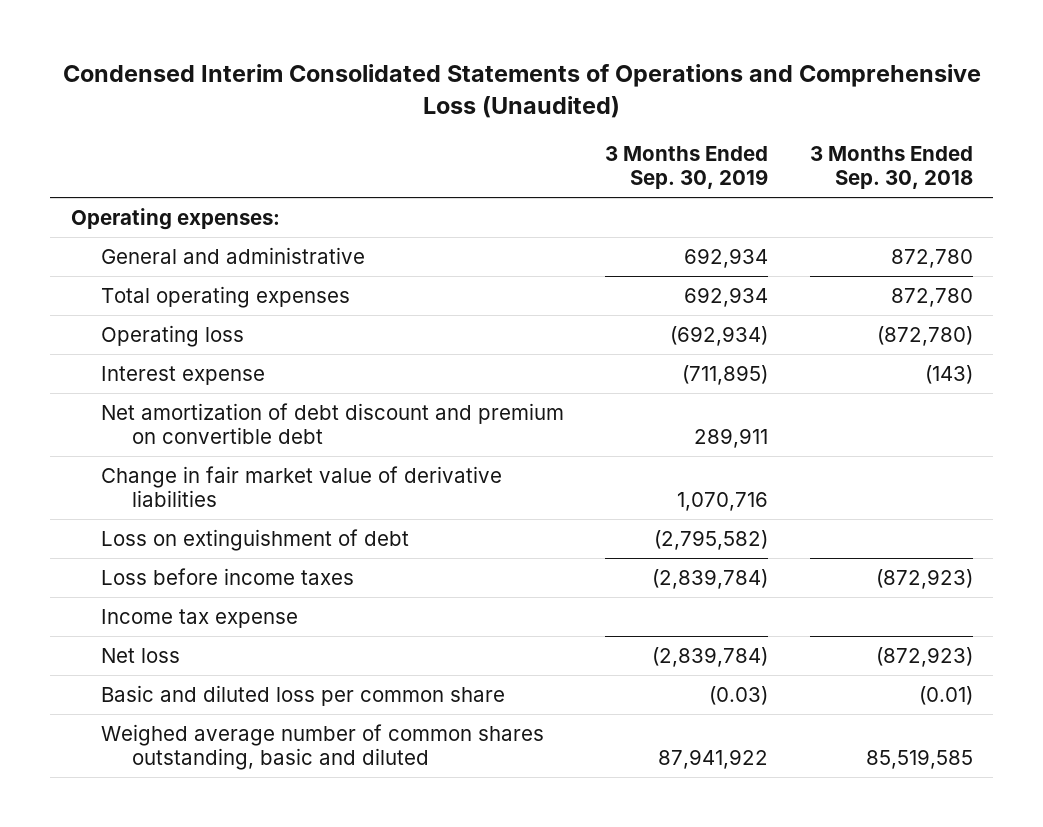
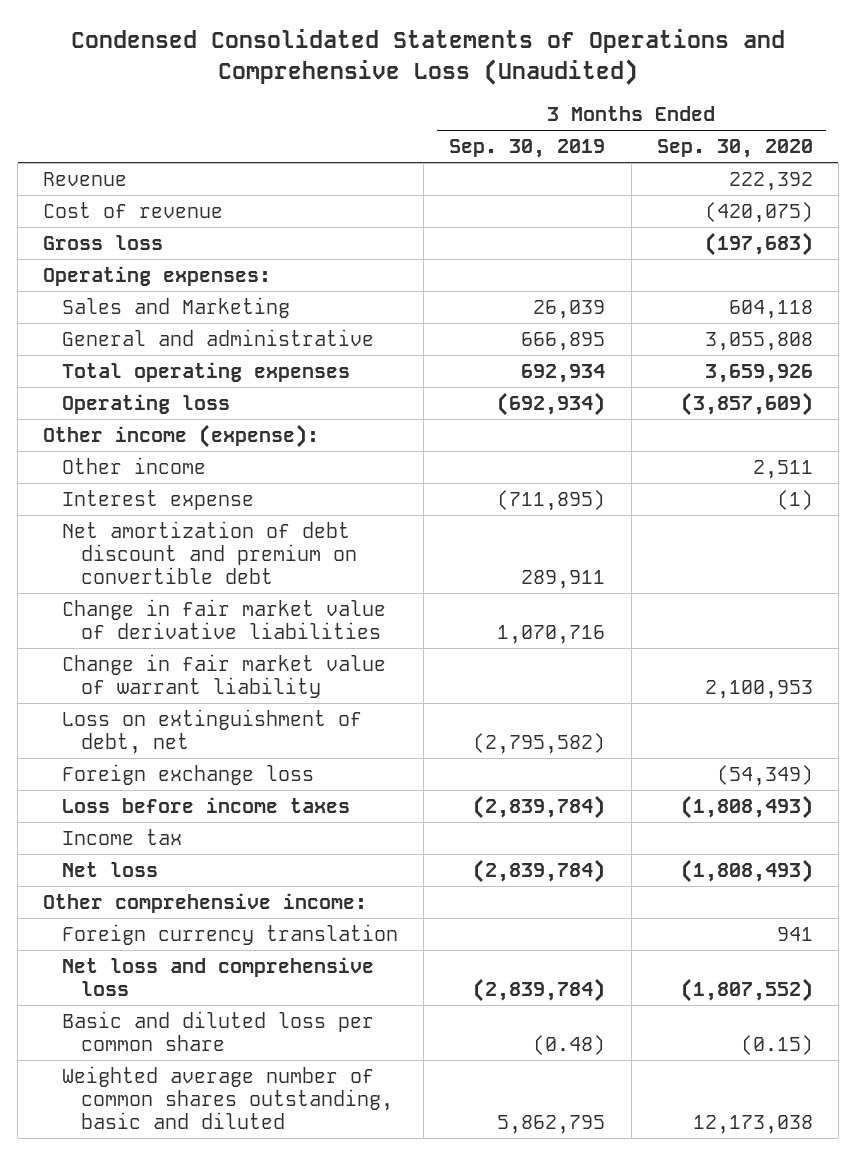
- Condensed Interim Consolidated Statements of Operations and Comprehensive Loss (Unaudited)
+ Condensed Consolidated Statements of Operations and Comprehensive Loss (Unaudited)
- | 3 Months Ended Sep. 30, 2019 | 3 Months Ended Sep. 30, 2018
+ | 3 Months Ended Sep. 30, 2019 | 3 Months Ended Sep. 30, 2020
+ Revenue | | 222,392
+ Cost of revenue | | (420,075)
+ Gross loss | | (197,683)
- General and administrative | 692,934 | 872,780
+ Sales and Marketing | 26,039 | 604,118
+ General and administrative | 666,895 | 3,055,808
+ Other income (expense):
+ Other income | | 2,511
- Loss on extinguishment of debt | (2,795,582) |
+ Change in fair market value of warrant liability | | 2,100,953
+ Loss on extinguishment of debt, net | (2,795,582) |
+ Foreign exchange loss | | (54,349)
- Income tax expense
+ Income tax
- Basic and diluted loss per common share | (0.03) | (0.01)
- Weighed average number of common shares outstanding, basic and diluted | 87,941,922 | 85,519,585
+ Other comprehensive income:
+ Foreign currency translation | | 941
+ Net loss and comprehensive loss | (2,839,784) | (1,807,552)
+ Basic and diluted loss per common share | (0.48) | (0.15)
+ Weighted average number of common shares outstanding, basic and diluted | 5,862,795 | 12,173,038

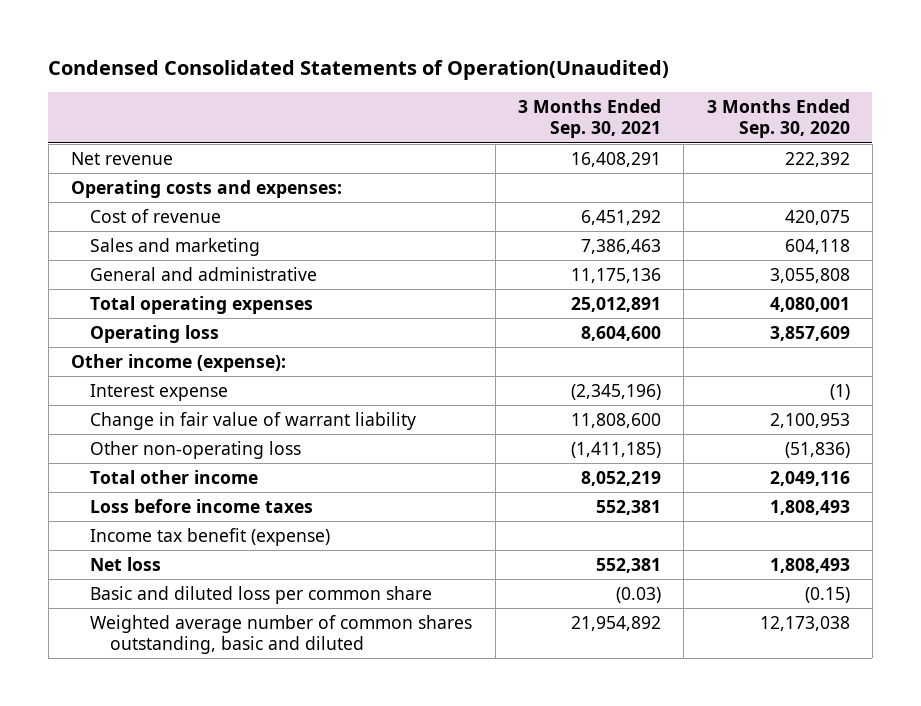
- Condensed Consolidated Statements of Operations and Comprehensive Loss (Unaudited)
+ Condensed Consolidated Statements of Operation(Unaudited)
- | 3 Months Ended Sep. 30, 2019 | 3 Months Ended Sep. 30, 2020
+ | 3 Months Ended Sep. 30, 2021 | 3 Months Ended Sep. 30, 2020
- Revenue | | 222,392
- Cost of revenue | | (420,075)
- Gross loss | | (197,683)
- Operating expenses:
- Sales and Marketing | 26,039 | 604,118
+ Net revenue | 16,408,291 | 222,392
+ Operating costs and expenses:
+ Cost of revenue | 6,451,292 | 420,075
+ Sales and marketing | 7,386,463 | 604,118
- Total operating expenses | 692,934 | 3,659,926
- Operating loss | (692,934) | (3,857,609)
+ Total operating expenses | 25,012,891 | 4,080,001
+ Operating loss | 8,604,600 | 3,857,609
- Other income | | 2,511
- Net amortization of debt discount and premium on convertible debt | 289,911 |
- Change in fair market value of derivative liabilities | 1,070,716 |
- Change in fair market value of warrant liability | | 2,100,953
- Loss on extinguishment of debt, net | (2,795,582) |
- Foreign exchange loss | | (54,349)
- Loss before income taxes | (2,839,784) | (1,808,493)
- Income tax
- Net loss | (2,839,784) | (1,808,493)
- Other comprehensive income:
- Foreign currency translation | | 941
- Net loss and comprehensive loss | (2,839,784) | (1,807,552)
+ Change in fair value of warrant liability | 11,808,600 | 2,100,953
+ Other non-operating loss | (1,411,185) | (51,836)
+ Total other income | 8,052,219 | 2,049,116
+ Loss before income taxes | 552,381 | 1,808,493
+ Income tax benefit (expense)
+ Net loss | 552,381 | 1,808,493

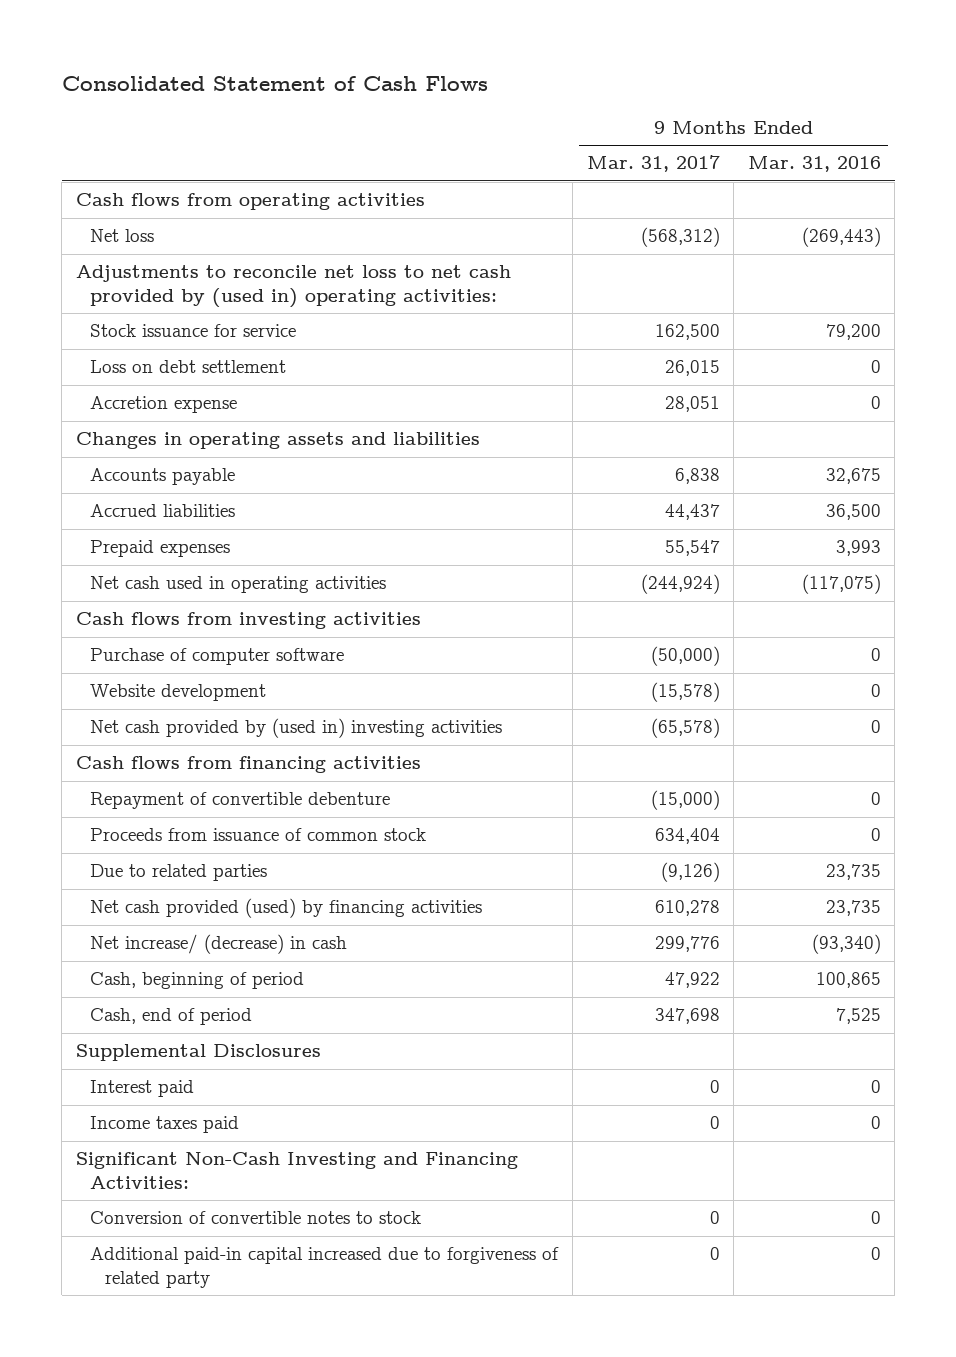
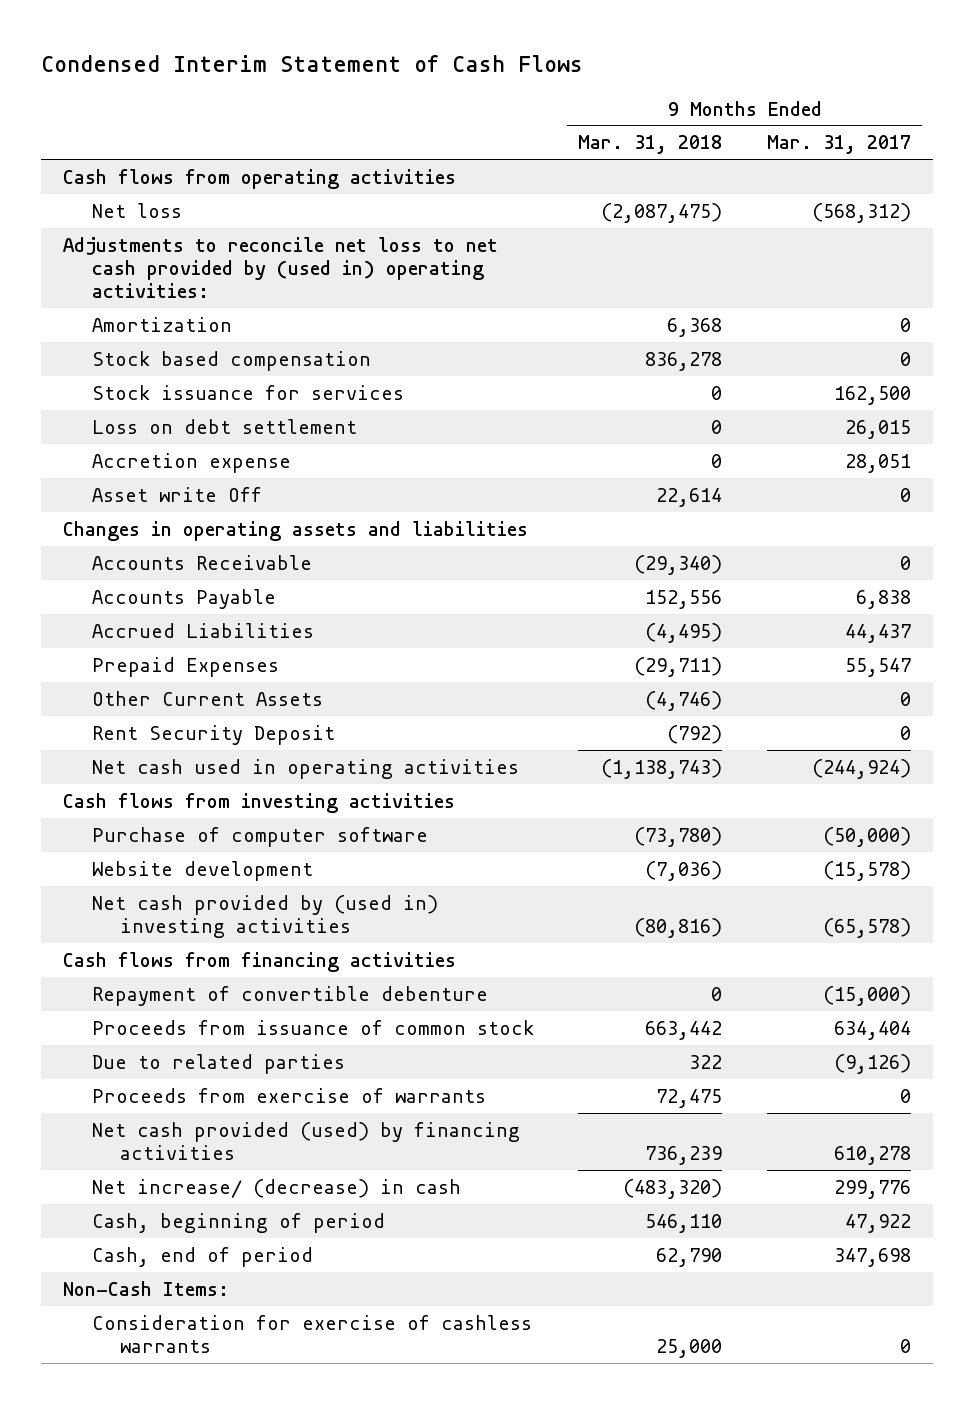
- Consolidated Statement of Cash Flows
+ Condensed Interim Statement of Cash Flows
- | 9 Months Ended Mar. 31, 2017 | 9 Months Ended Mar. 31, 2016
+ | 9 Months Ended Mar. 31, 2018 | 9 Months Ended Mar. 31, 2017
- Stock issuance for service | 162,500 | 79,200
+ Amortization | 6,368 | 0
+ Stock based compensation | 836,278 | 0
+ Stock issuance for services | 0 | 162,500
+ Asset write Off | 22,614 | 0
- Accounts payable | 6,838 | 32,675
- Accrued liabilities | 44,437 | 36,500
- Prepaid expenses | 55,547 | 3,993
+ Accounts Receivable | (29,340) | 0
+ Accounts Payable | 152,556 | 6,838
+ Accrued Liabilities | (4,495) | 44,437
+ Prepaid Expenses | (29,711) | 55,547
+ Other Current Assets | (4,746) | 0
+ Rent Security Deposit | (792) | 0
+ Proceeds from exercise of warrants | 72,475 | 0
- Supplemental Disclosures
- Interest paid | 0 | 0
- Income taxes paid | 0 | 0
- Significant Non-Cash Investing and Financing Activities:
- Conversion of convertible notes to stock | 0 | 0
- Additional paid-in capital increased due to forgiveness of related party | 0 | 0
+ Non-Cash Items:
+ Consideration for exercise of cashless warrants | 25,000 | 0

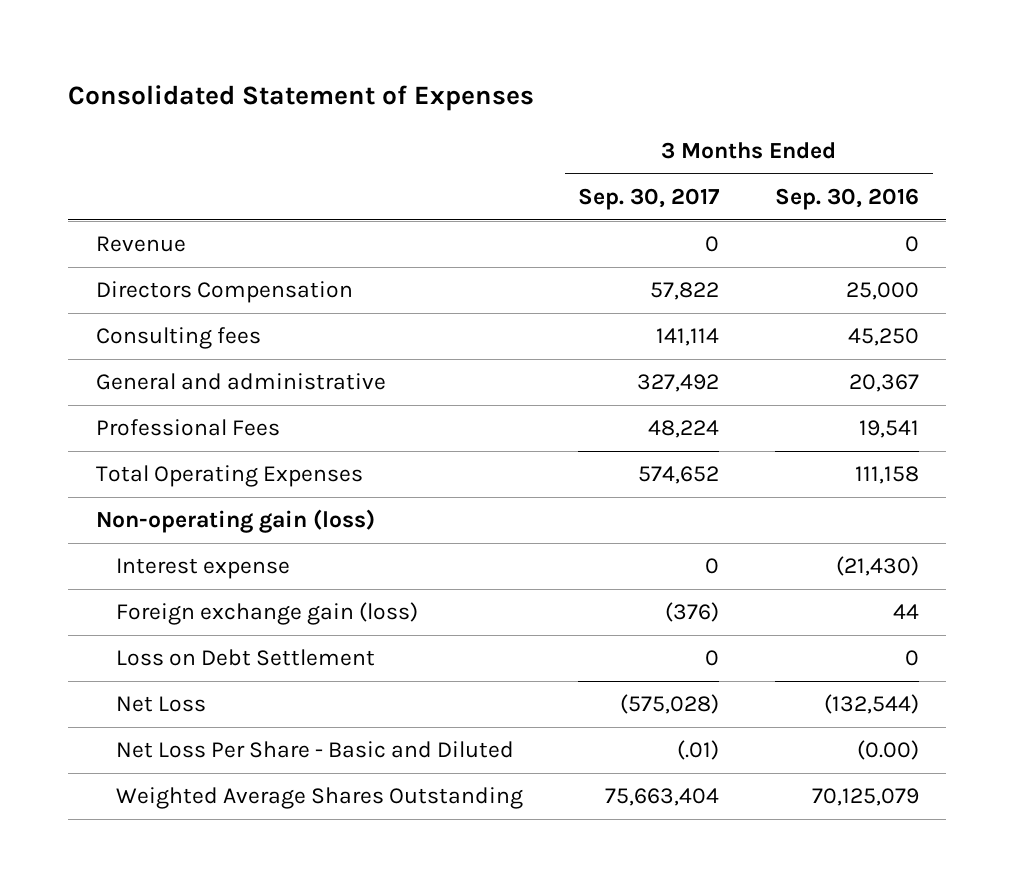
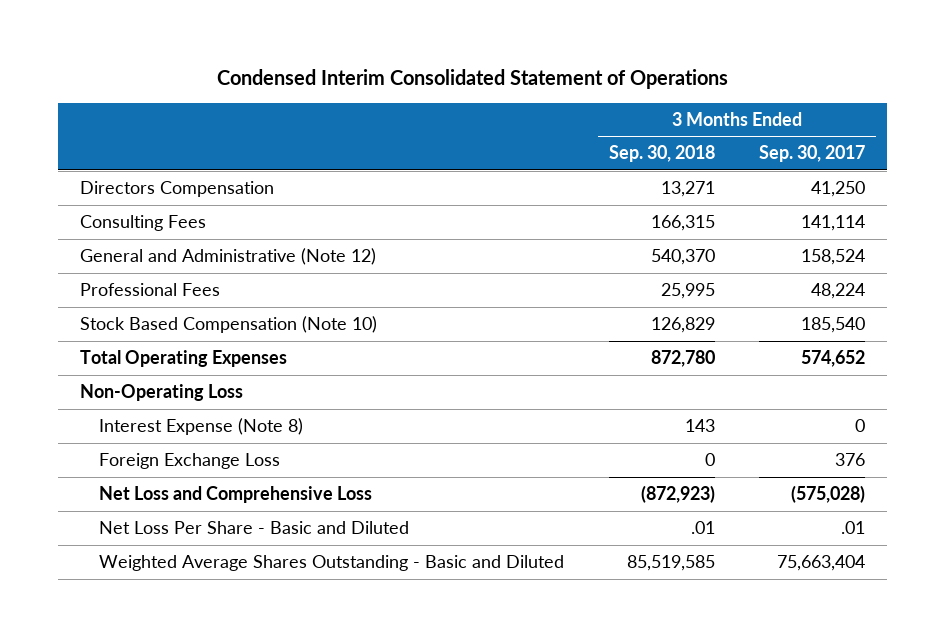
- Consolidated Statement of Expenses
+ Condensed Interim Consolidated Statement of Operations
- | 3 Months Ended Sep. 30, 2017 | 3 Months Ended Sep. 30, 2016
+ | 3 Months Ended Sep. 30, 2018 | 3 Months Ended Sep. 30, 2017
- Revenue | 0 | 0
- Directors Compensation | 57,822 | 25,000
- Consulting fees | 141,114 | 45,250
- General and administrative | 327,492 | 20,367
+ Directors Compensation | 13,271 | 41,250
+ Consulting Fees | 166,315 | 141,114
+ General and Administrative (Note 12) | 540,370 | 158,524
+ Stock Based Compensation (Note 10) | 126,829 | 185,540
- Non-operating gain (loss)
- Interest expense | 0 | (21,430)
- Foreign exchange gain (loss) | (376) | 44
- Loss on Debt Settlement | 0 | 0
- Net Loss | (575,028) | (132,544)
- Net Loss Per Share - Basic and Diluted | (.01) | (0.00)
- Weighted Average Shares Outstanding | 75,663,404 | 70,125,079
+ Non-Operating Loss
+ Interest Expense (Note 8) | 143 | 0
+ Foreign Exchange Loss | 0 | 376
+ Net Loss and Comprehensive Loss | (872,923) | (575,028)
+ Net Loss Per Share - Basic and Diluted | .01 | .01
+ Weighted Average Shares Outstanding - Basic and Diluted | 85,519,585 | 75,663,404

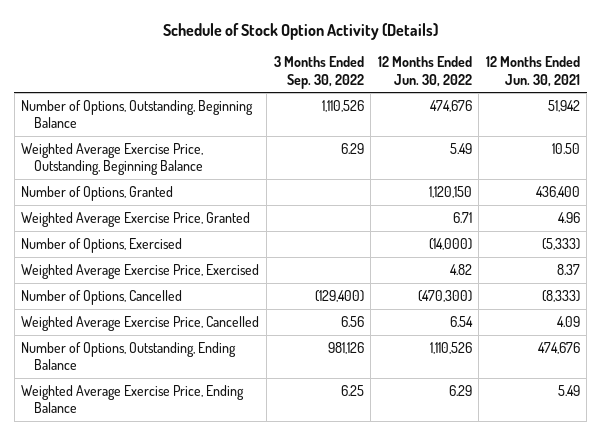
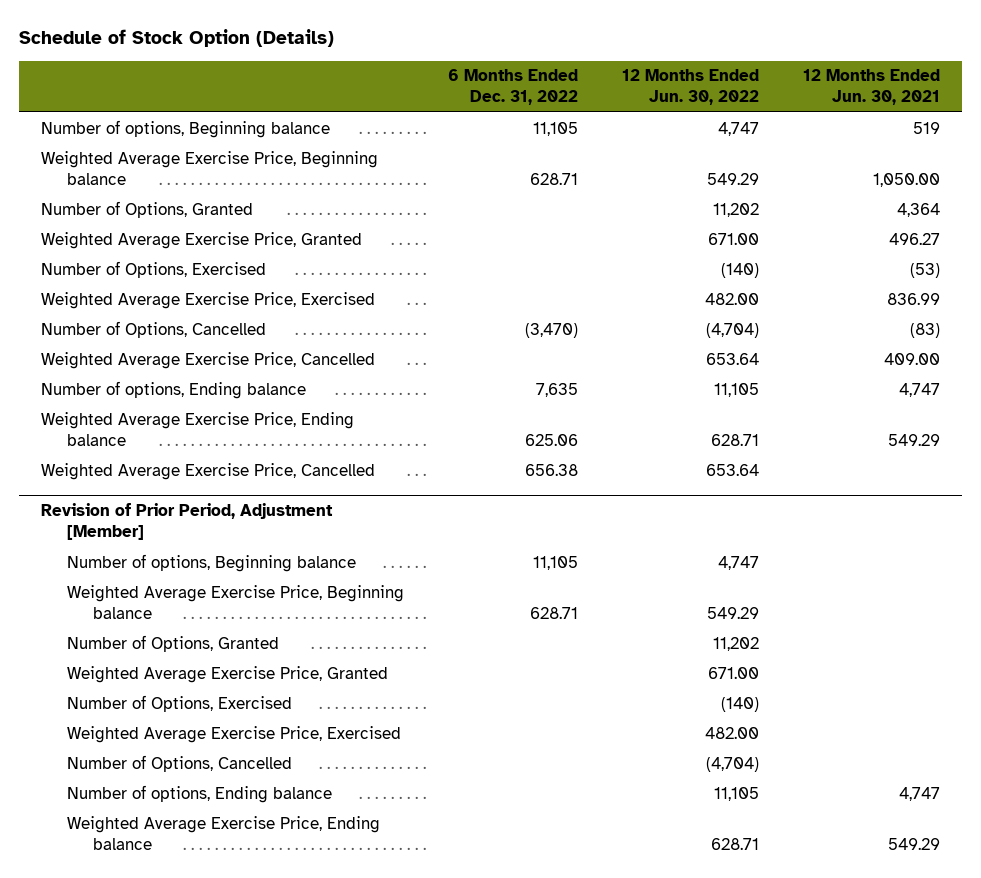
- Schedule of Stock Option Activity (Details)
+ Schedule of Stock Option (Details)
- | 3 Months Ended Sep. 30, 2022 | 12 Months Ended Jun. 30, 2022 | 12 Months Ended Jun. 30, 2021
+ | 6 Months Ended Dec. 31, 2022 | 12 Months Ended Jun. 30, 2022 | 12 Months Ended Jun. 30, 2021
- Number of Options, Outstanding, Beginning Balance | 1,110,526 | 474,676 | 51,942
- Weighted Average Exercise Price, Outstanding, Beginning Balance | 6.29 | 5.49 | 10.50
- Number of Options, Granted | | 1,120,150 | 436,400
- Weighted Average Exercise Price, Granted | | 6.71 | 4.96
- Number of Options, Exercised | | (14,000) | (5,333)
- Weighted Average Exercise Price, Exercised | | 4.82 | 8.37
- Number of Options, Cancelled | (129,400) | (470,300) | (8,333)
- Weighted Average Exercise Price, Cancelled | 6.56 | 6.54 | 4.09
- Number of Options, Outstanding, Ending Balance | 981,126 | 1,110,526 | 474,676
- Weighted Average Exercise Price, Ending Balance | 6.25 | 6.29 | 5.49
+ Number of options, Beginning balance | 11,105 | 4,747 | 519
+ Weighted Average Exercise Price, Beginning balance | 628.71 | 549.29 | 1,050.00
+ Number of Options, Granted | | 11,202 | 4,364
+ Weighted Average Exercise Price, Granted | | 671.00 | 496.27
+ Number of Options, Exercised | | (140) | (53)
+ Weighted Average Exercise Price, Exercised | | 482.00 | 836.99
+ Number of Options, Cancelled | (3,470) | (4,704) | (83)
+ Weighted Average Exercise Price, Cancelled | | 653.64 | 409.00
+ Number of options, Ending balance | 7,635 | 11,105 | 4,747
+ Weighted Average Exercise Price, Ending balance | 625.06 | 628.71 | 549.29
+ Weighted Average Exercise Price, Cancelled | 656.38 | 653.64 |
+ Revision of Prior Period, Adjustment [Member]
+ Number of options, Beginning balance | 11,105 | 4,747 |
+ Weighted Average Exercise Price, Beginning balance | 628.71 | 549.29 |
+ Number of Options, Granted | | 11,202 |
+ Weighted Average Exercise Price, Granted | | 671.00 |
+ Number of Options, Exercised | | (140) |
+ Weighted Average Exercise Price, Exercised | | 482.00 |
+ Number of Options, Cancelled | | (4,704) |
+ Number of options, Ending balance | | 11,105 | 4,747
+ Weighted Average Exercise Price, Ending balance | | 628.71 | 549.29

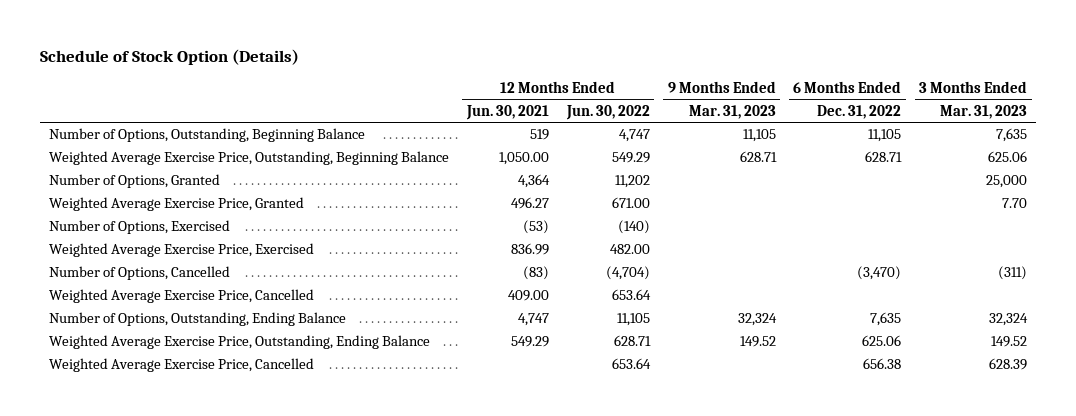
- | 6 Months Ended Dec. 31, 2022 | 12 Months Ended Jun. 30, 2022 | 12 Months Ended Jun. 30, 2021
+ | 12 Months Ended Jun. 30, 2021 | 12 Months Ended Jun. 30, 2022 | 9 Months Ended Mar. 31, 2023 | 6 Months Ended Dec. 31, 2022 | 3 Months Ended Mar. 31, 2023
- Number of options, Beginning balance | 11,105 | 4,747 | 519
- Weighted Average Exercise Price, Beginning balance | 628.71 | 549.29 | 1,050.00
+ Number of Options, Outstanding, Beginning Balance | 519 | 4,747 | 11,105 | 11,105 | 7,635
+ Weighted Average Exercise Price, Outstanding, Beginning Balance | 1,050.00 | 549.29 | 628.71 | 628.71 | 625.06
- Number of options, Ending balance | 7,635 | 11,105 | 4,747
- Weighted Average Exercise Price, Ending balance | 625.06 | 628.71 | 549.29
+ Number of Options, Outstanding, Ending Balance | 4,747 | 11,105 | 32,324 | 7,635 | 32,324
+ Weighted Average Exercise Price, Outstanding, Ending Balance | 549.29 | 628.71 | 149.52 | 625.06 | 149.52
- Revision of Prior Period, Adjustment [Member]
- Number of options, Beginning balance | 11,105 | 4,747 |
- Weighted Average Exercise Price, Beginning balance | 628.71 | 549.29 |
- Number of Options, Granted | | 11,202 |
- Weighted Average Exercise Price, Granted | | 671.00 |
- Number of Options, Exercised | | (140) |
- Weighted Average Exercise Price, Exercised | | 482.00 |
- Number of Options, Cancelled | | (4,704) |
- Number of options, Ending balance | | 11,105 | 4,747
- Weighted Average Exercise Price, Ending balance | | 628.71 | 549.29

